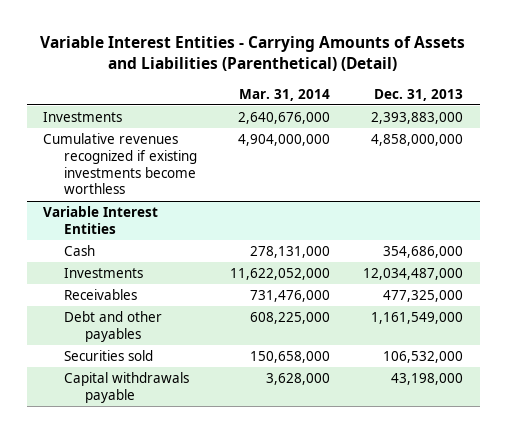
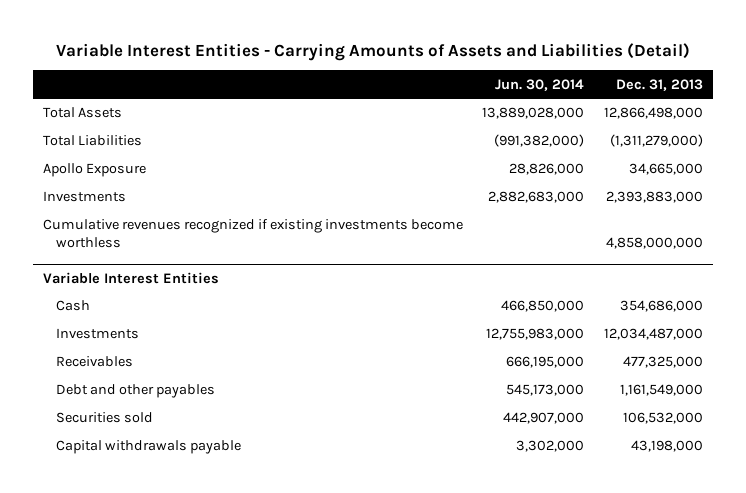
- Variable Interest Entities - Carrying Amounts of Assets and Liabilities (Parenthetical) (Detail)
+ Variable Interest Entities - Carrying Amounts of Assets and Liabilities (Detail)
- | Mar. 31, 2014 | Dec. 31, 2013
+ | Jun. 30, 2014 | Dec. 31, 2013
+ Total Assets | 13,889,028,000 | 12,866,498,000
+ Total Liabilities | (991,382,000) | (1,311,279,000)
+ Apollo Exposure | 28,826,000 | 34,665,000

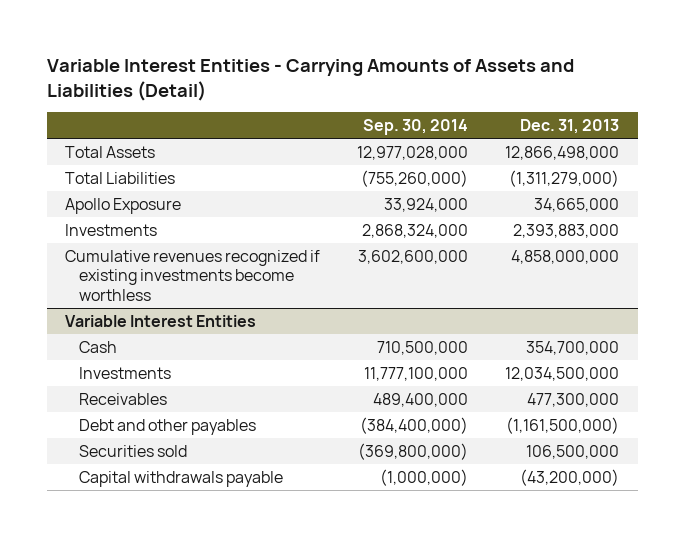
- | Jun. 30, 2014 | Dec. 31, 2013
+ | Sep. 30, 2014 | Dec. 31, 2013
@ Variable Interest Entities
- Cash | 466,850,000 | 354,686,000
- Investments | 12,755,983,000 | 12,034,487,000
- Receivables | 666,195,000 | 477,325,000
- Debt and other payables | 545,173,000 | 1,161,549,000
- Securities sold | 442,907,000 | 106,532,000
- Capital withdrawals payable | 3,302,000 | 43,198,000
+ Cash | 710,500,000 | 354,700,000
+ Investments | 11,777,100,000 | 12,034,500,000
+ Receivables | 489,400,000 | 477,300,000
+ Debt and other payables | (384,400,000) | (1,161,500,000)
+ Securities sold | (369,800,000) | 106,500,000
+ Capital withdrawals payable | (1,000,000) | (43,200,000)

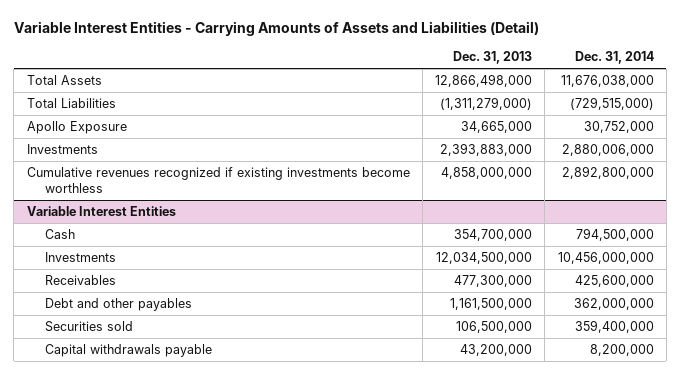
- | Sep. 30, 2014 | Dec. 31, 2013
+ | Dec. 31, 2013 | Dec. 31, 2014
@ Variable Interest Entities
- Debt and other payables | (384,400,000) | (1,161,500,000)
+ Debt and other payables | 1,161,500,000 | 362,000,000
- Capital withdrawals payable | (1,000,000) | (43,200,000)
+ Capital withdrawals payable | 43,200,000 | 8,200,000

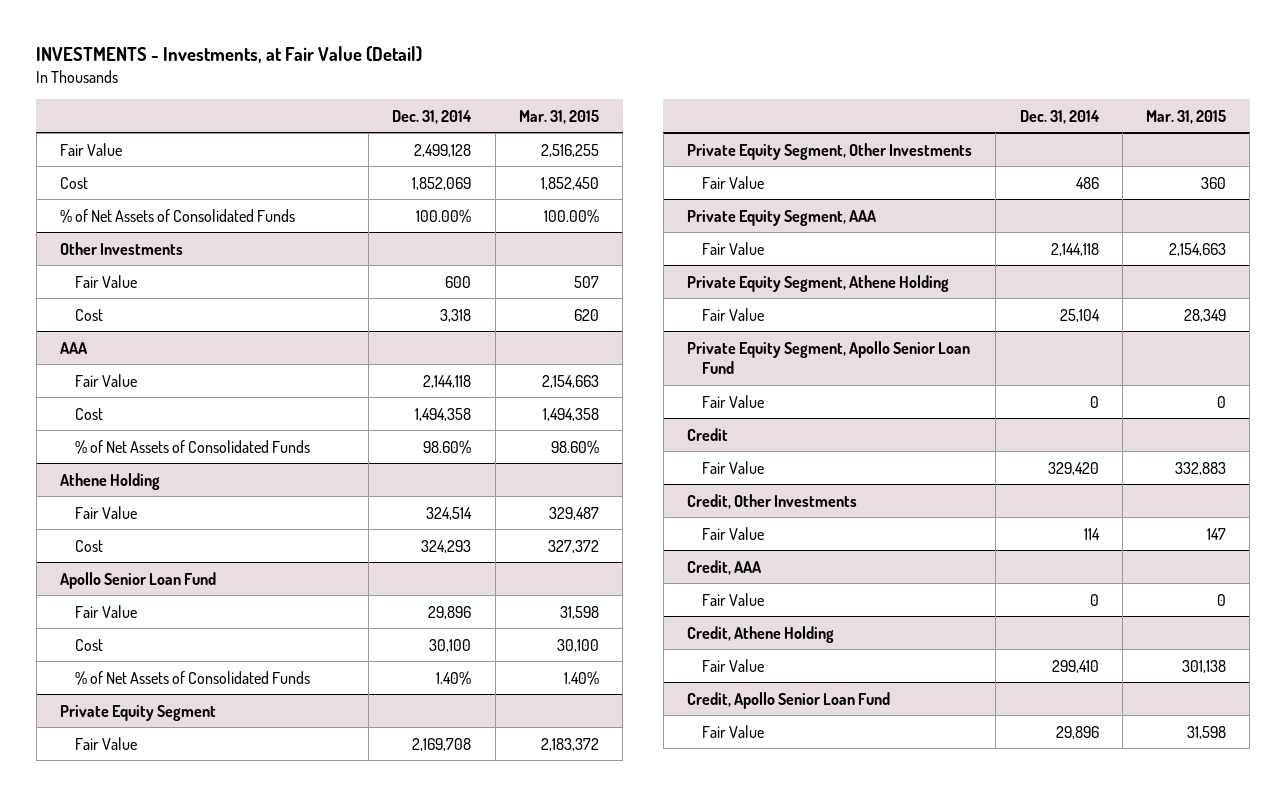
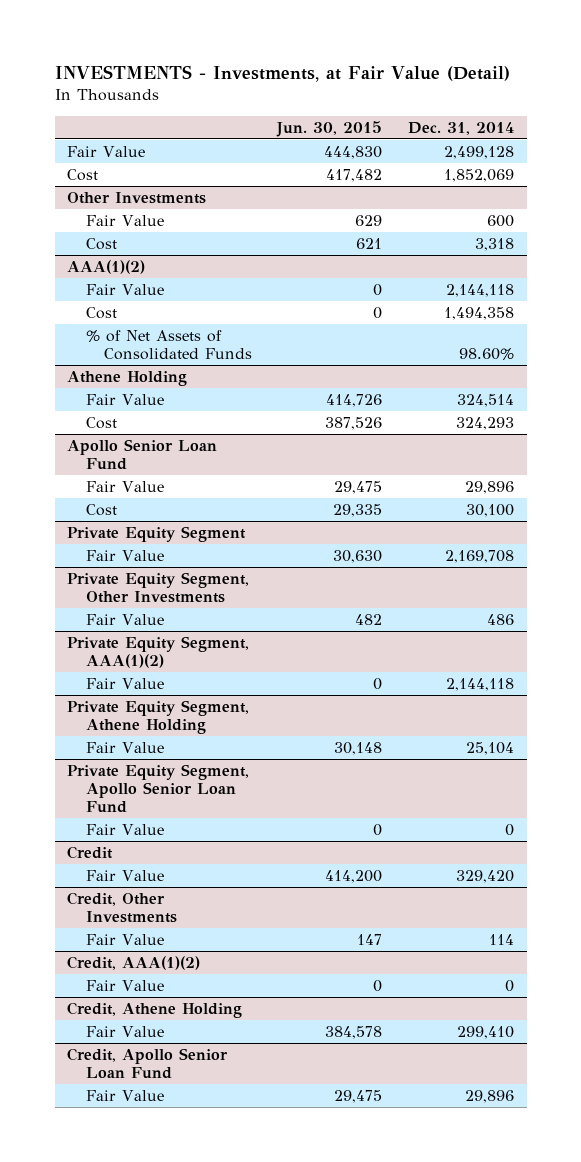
- | Dec. 31, 2014 | Mar. 31, 2015
+ | Jun. 30, 2015 | Dec. 31, 2014
- % of Net Assets of Consolidated Funds | 100.00% | 100.00%
- AAA
+ AAA(1)(2)
@ Apollo Senior Loan Fund
- % of Net Assets of Consolidated Funds | 1.40% | 1.40%
- Private Equity Segment, AAA
+ Private Equity Segment, AAA(1)(2)
- Credit, AAA
+ Credit, AAA(1)(2)

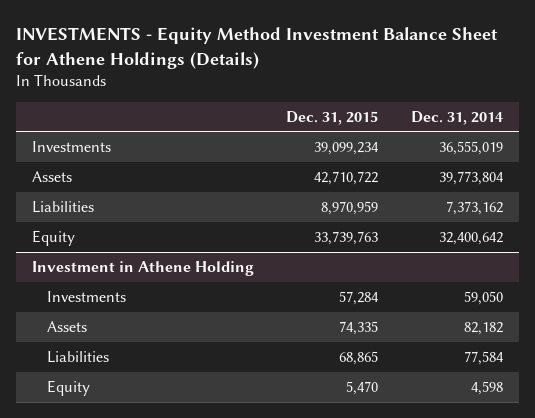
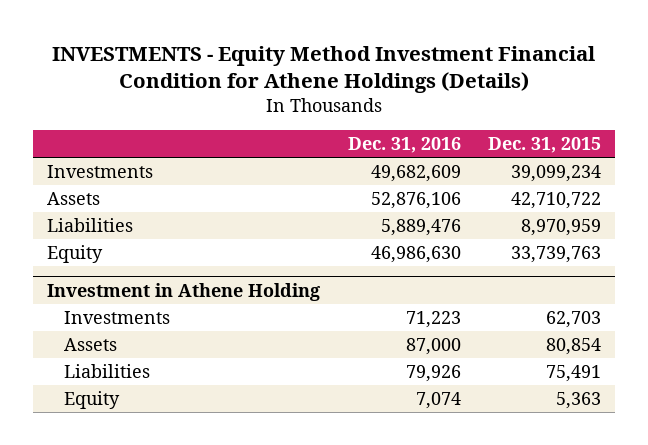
- INVESTMENTS - Equity Method Investment Balance Sheet for Athene Holdings (Details)
+ INVESTMENTS - Equity Method Investment Financial Condition for Athene Holdings (Details)
- | Dec. 31, 2015 | Dec. 31, 2014
+ | Dec. 31, 2016 | Dec. 31, 2015
@ Investment in Athene Holding
- Investments | 57,284 | 59,050
- Assets | 74,335 | 82,182
- Liabilities | 68,865 | 77,584
- Equity | 5,470 | 4,598
+ Investments | 71,223 | 62,703
+ Assets | 87,000 | 80,854
+ Liabilities | 79,926 | 75,491
+ Equity | 7,074 | 5,363

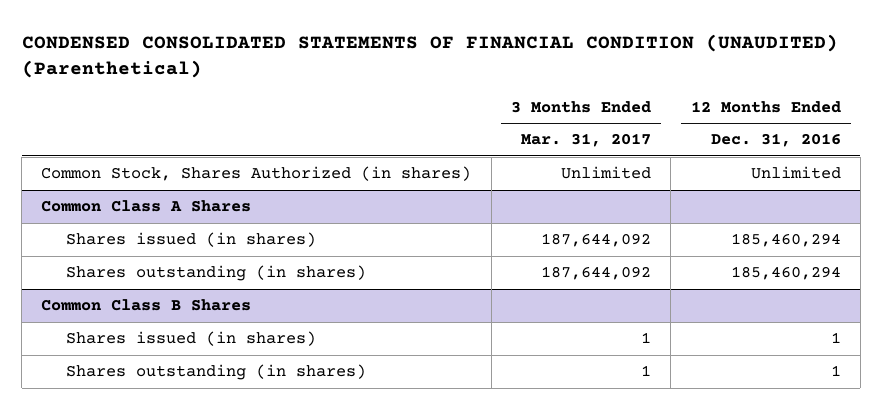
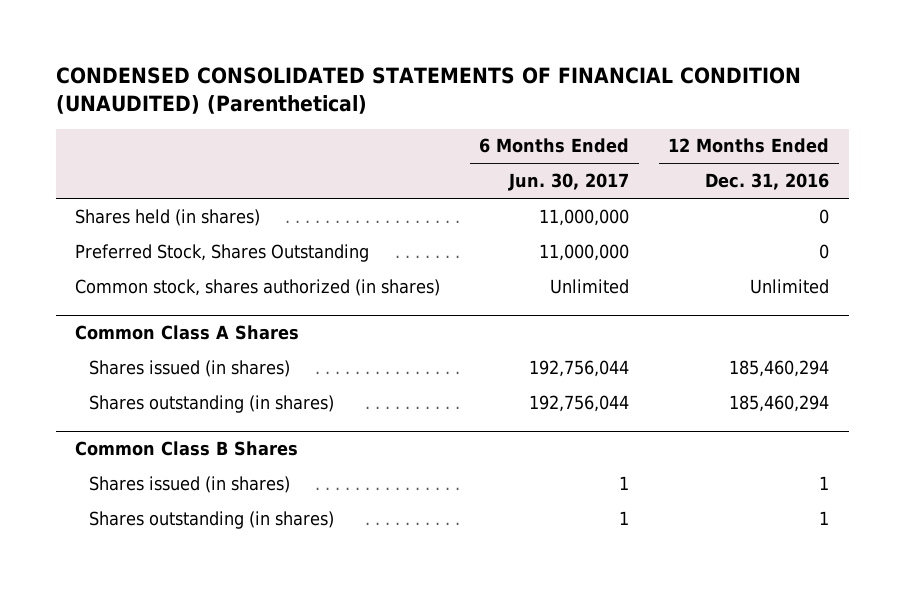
- | 3 Months Ended Mar. 31, 2017 | 12 Months Ended Dec. 31, 2016
+ | 6 Months Ended Jun. 30, 2017 | 12 Months Ended Dec. 31, 2016
- Common Stock, Shares Authorized (in shares) | Unlimited | Unlimited
+ Shares held (in shares) | 11,000,000 | 0
+ Preferred Stock, Shares Outstanding | 11,000,000 | 0
+ Common stock, shares authorized (in shares) | Unlimited | Unlimited

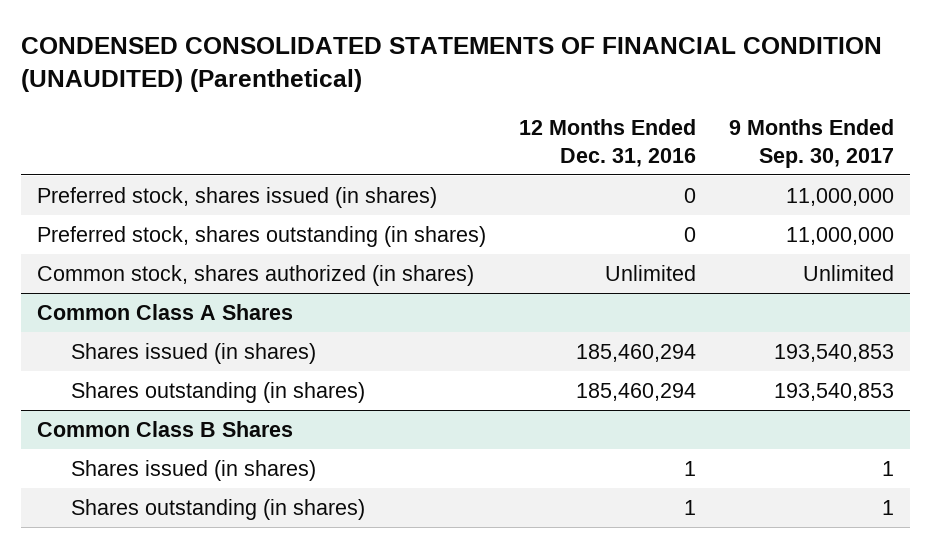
- | 6 Months Ended Jun. 30, 2017 | 12 Months Ended Dec. 31, 2016
+ | 12 Months Ended Dec. 31, 2016 | 9 Months Ended Sep. 30, 2017
- Shares held (in shares) | 11,000,000 | 0
- Preferred Stock, Shares Outstanding | 11,000,000 | 0
+ Preferred stock, shares issued (in shares) | 0 | 11,000,000
+ Preferred stock, shares outstanding (in shares) | 0 | 11,000,000

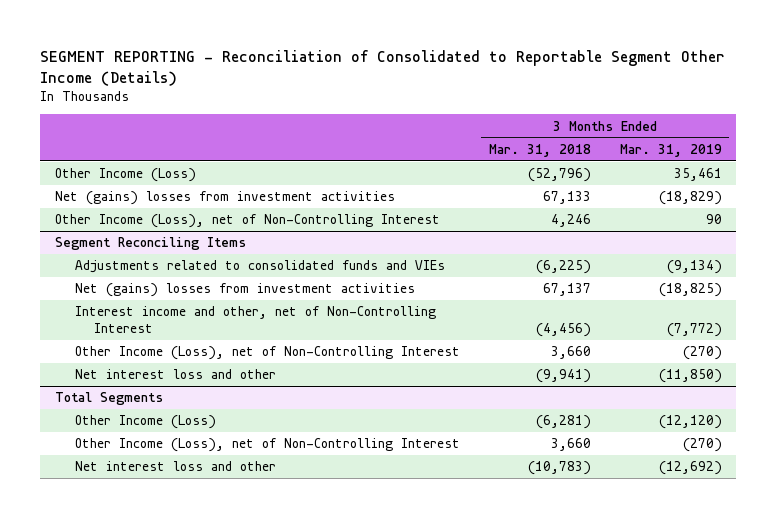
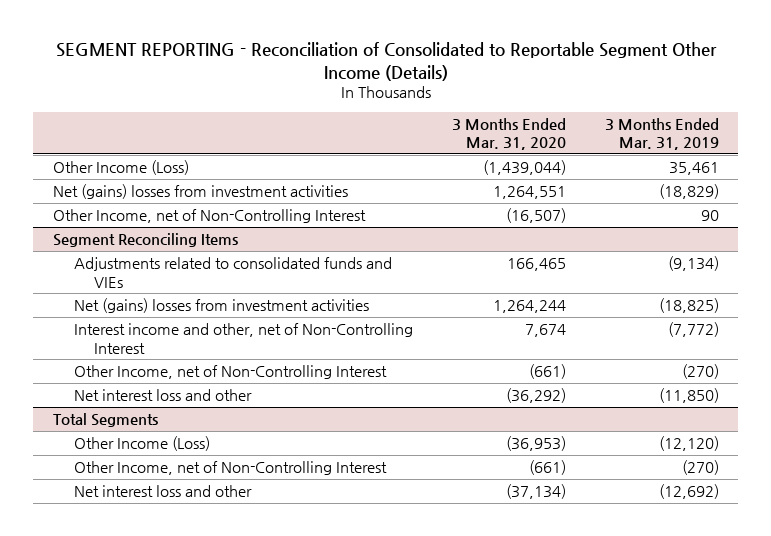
- | 3 Months Ended Mar. 31, 2018 | 3 Months Ended Mar. 31, 2019
+ | 3 Months Ended Mar. 31, 2020 | 3 Months Ended Mar. 31, 2019
- Other Income (Loss), net of Non-Controlling Interest | 4,246 | 90
+ Other Income, net of Non-Controlling Interest | (16,507) | 90
@ Segment Reconciling Items
- Other Income (Loss), net of Non-Controlling Interest | 3,660 | (270)
+ Other Income, net of Non-Controlling Interest | (661) | (270)
@ Total Segments
- Other Income (Loss), net of Non-Controlling Interest | 3,660 | (270)
+ Other Income, net of Non-Controlling Interest | (661) | (270)

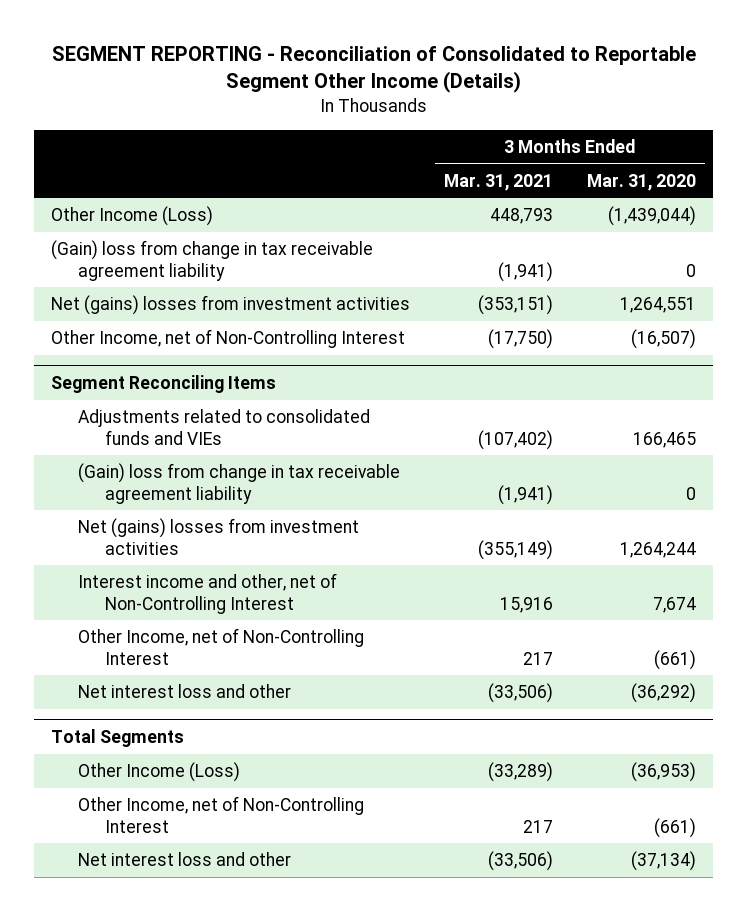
- | 3 Months Ended Mar. 31, 2020 | 3 Months Ended Mar. 31, 2019
+ | 3 Months Ended Mar. 31, 2021 | 3 Months Ended Mar. 31, 2020
+ (Gain) loss from change in tax receivable agreement liability | (1,941) | 0
@ Segment Reconciling Items
+ (Gain) loss from change in tax receivable agreement liability | (1,941) | 0

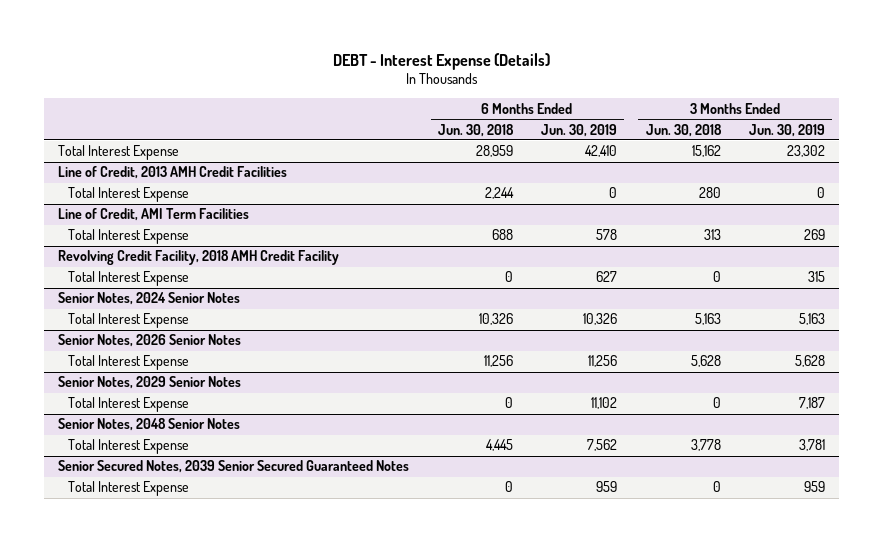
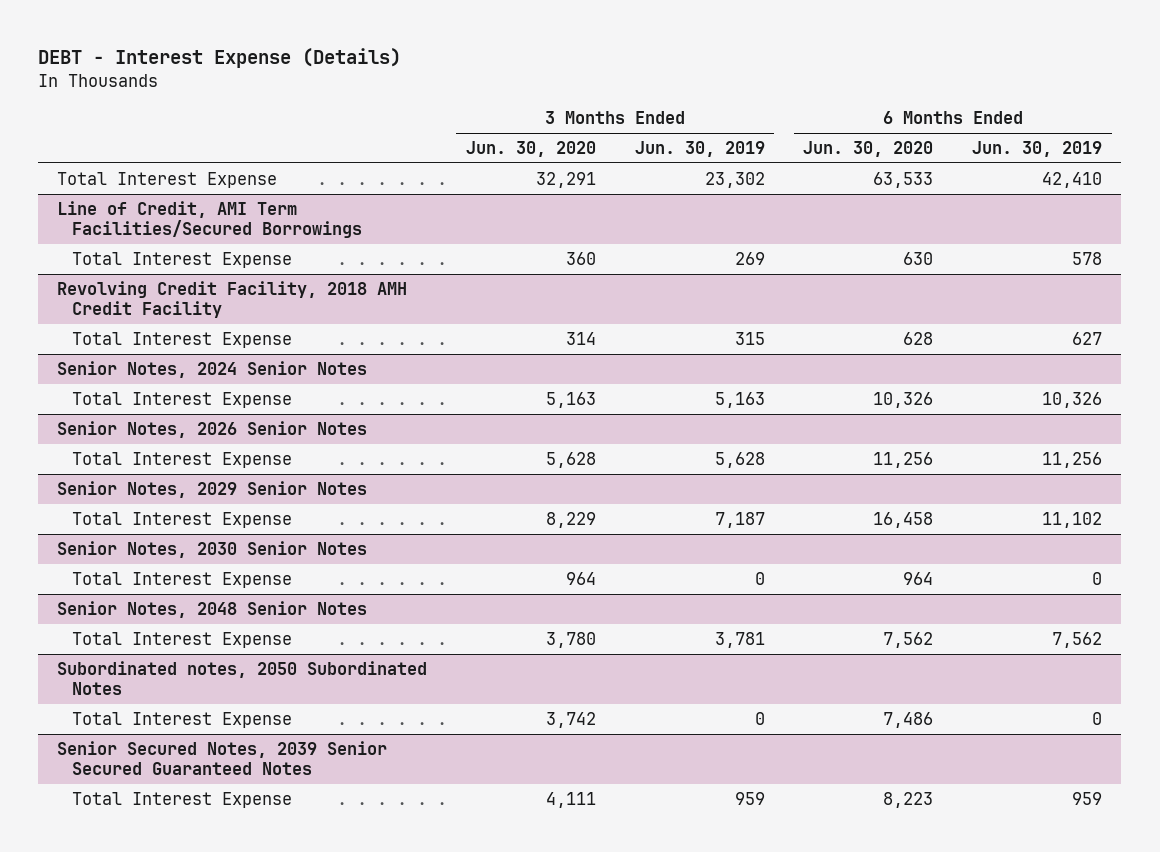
- | 6 Months Ended Jun. 30, 2018 | 6 Months Ended Jun. 30, 2019 | 3 Months Ended Jun. 30, 2018 | 3 Months Ended Jun. 30, 2019
+ | 3 Months Ended Jun. 30, 2020 | 3 Months Ended Jun. 30, 2019 | 6 Months Ended Jun. 30, 2020 | 6 Months Ended Jun. 30, 2019
- Line of Credit, 2013 AMH Credit Facilities
- Total Interest Expense | 2,244 | 0 | 280 | 0
- Line of Credit, AMI Term Facilities
+ Line of Credit, AMI Term Facilities/Secured Borrowings
+ Senior Notes, 2030 Senior Notes
+ Total Interest Expense | 964 | 0 | 964 | 0
+ Subordinated notes, 2050 Subordinated Notes
+ Total Interest Expense | 3,742 | 0 | 7,486 | 0

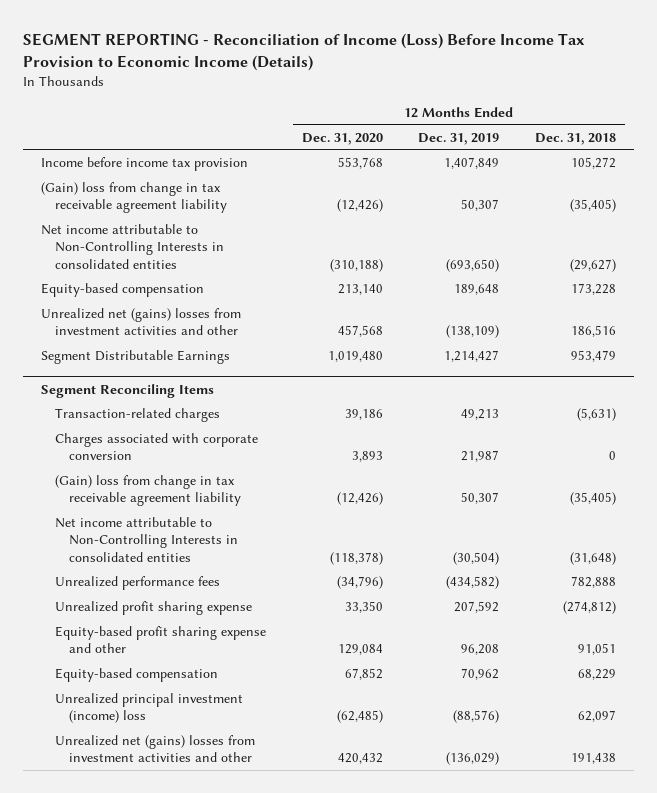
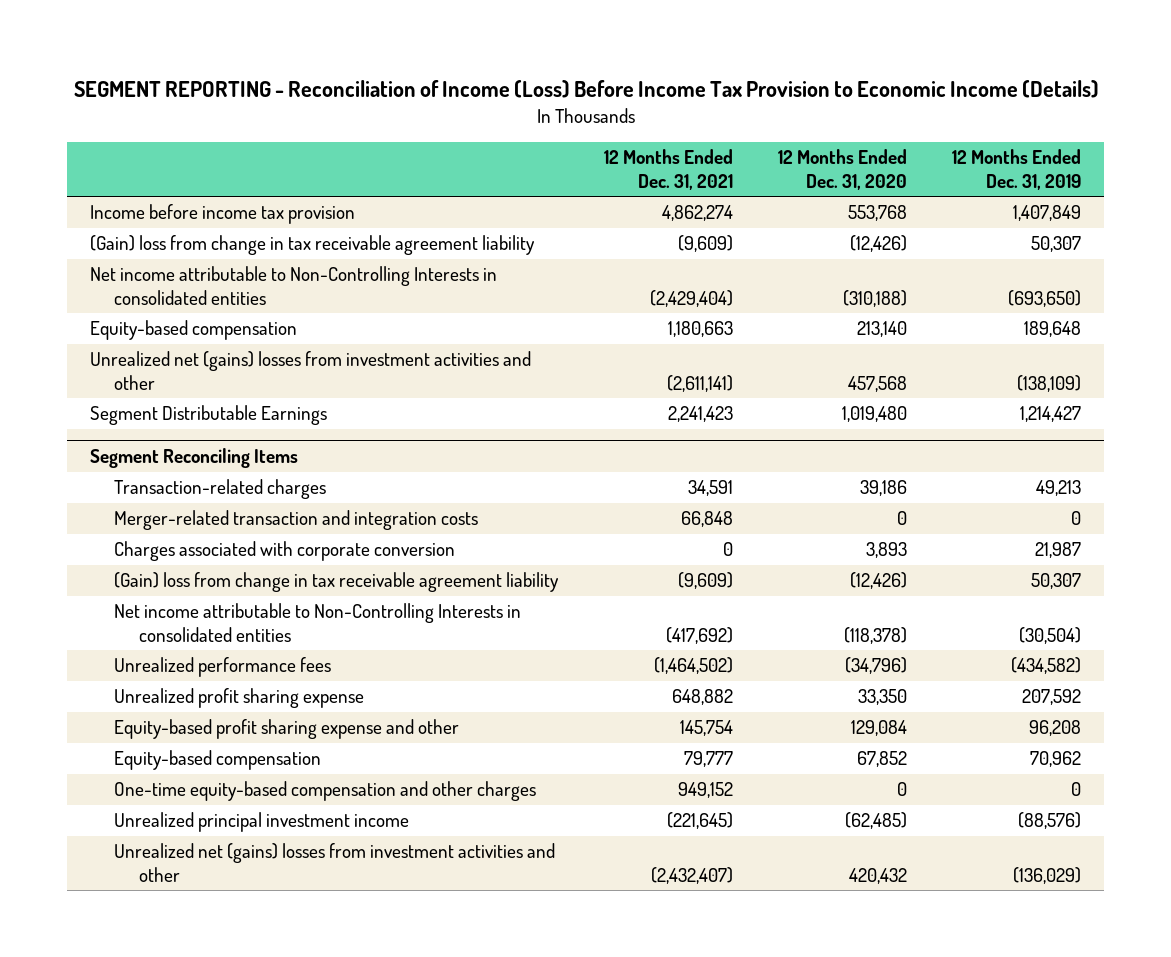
- | 12 Months Ended Dec. 31, 2020 | 12 Months Ended Dec. 31, 2019 | 12 Months Ended Dec. 31, 2018
+ | 12 Months Ended Dec. 31, 2021 | 12 Months Ended Dec. 31, 2020 | 12 Months Ended Dec. 31, 2019
@ Segment Reconciling Items
+ Merger-related transaction and integration costs | 66,848 | 0 | 0
- Unrealized principal investment (income) loss | (62,485) | (88,576) | 62,097
+ One-time equity-based compensation and other charges | 949,152 | 0 | 0
+ Unrealized principal investment income | (221,645) | (62,485) | (88,576)

